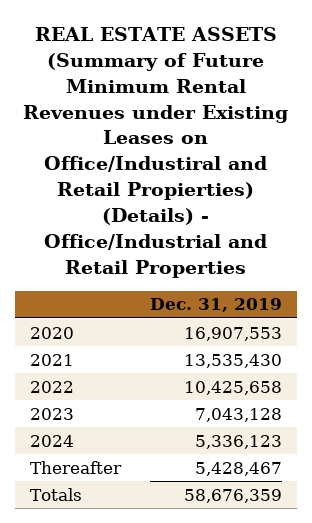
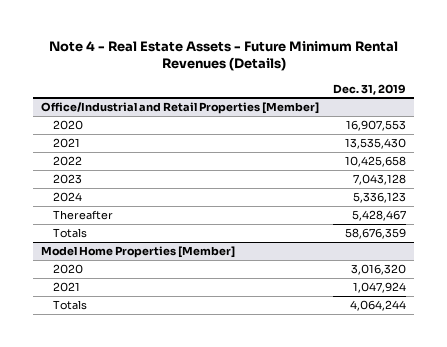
- REAL ESTATE ASSETS (Summary of Future Minimum Rental Revenues under Existing Leases on Office/Industiral and Retail Propierties) (Details) - Office/Industrial and Retail Properties
+ Note 4 - Real Estate Assets - Future Minimum Rental Revenues (Details)
+ Office/Industrial and Retail Properties [Member]
+ Model Home Properties [Member]
+ 2020 | 3,016,320
+ 2021 | 1,047,924
+ Totals | 4,064,244

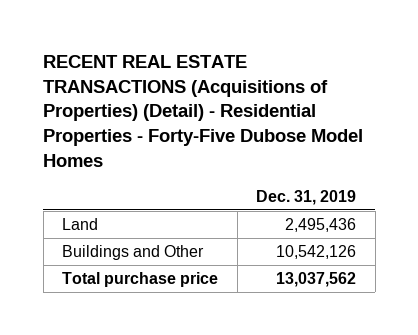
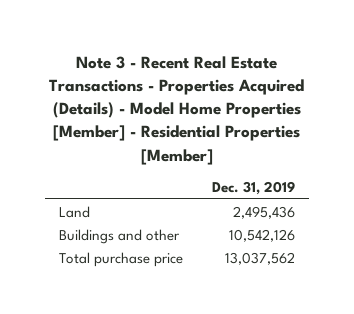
- RECENT REAL ESTATE TRANSACTIONS (Acquisitions of Properties) (Detail) - Residential Properties - Forty-Five Dubose Model Homes
+ Note 3 - Recent Real Estate Transactions - Properties Acquired (Details) - Model Home Properties [Member] - Residential Properties [Member]
- Buildings and Other | 10,542,126
+ Buildings and other | 10,542,126

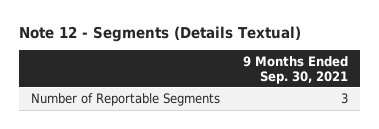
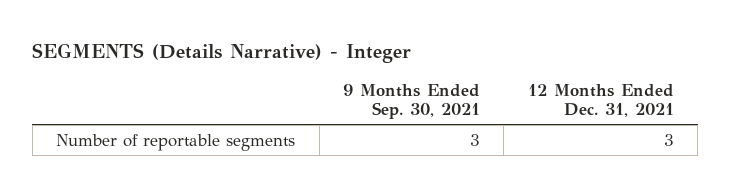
- Note 12 - Segments (Details Textual)
+ SEGMENTS (Details Narrative) - Integer
- | 9 Months Ended Sep. 30, 2021
+ | 9 Months Ended Sep. 30, 2021 | 12 Months Ended Dec. 31, 2021
- Number of Reportable Segments | 3
+ Number of reportable segments | 3 | 3

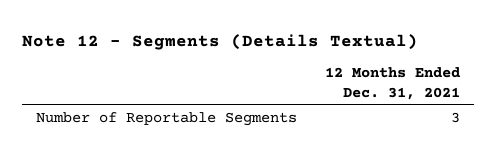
- SEGMENTS (Details Narrative) - Integer
+ Note 12 - Segments (Details Textual)
- | 9 Months Ended Sep. 30, 2021 | 12 Months Ended Dec. 31, 2021
+ | 12 Months Ended Dec. 31, 2021
- Number of reportable segments | 3 | 3
+ Number of Reportable Segments | 3

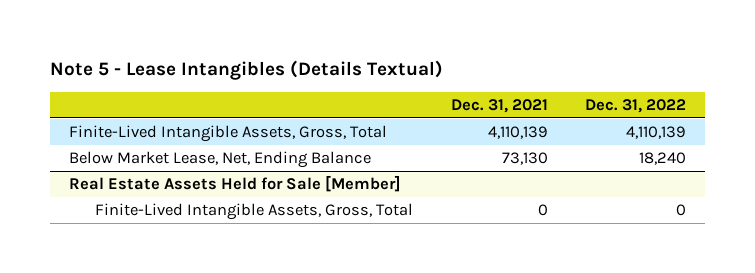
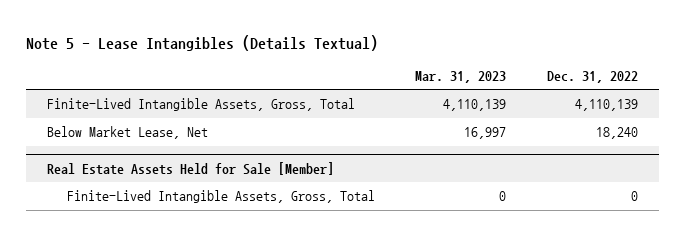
- | Dec. 31, 2021 | Dec. 31, 2022
+ | Mar. 31, 2023 | Dec. 31, 2022
- Below Market Lease, Net, Ending Balance | 73,130 | 18,240
+ Below Market Lease, Net | 16,997 | 18,240

